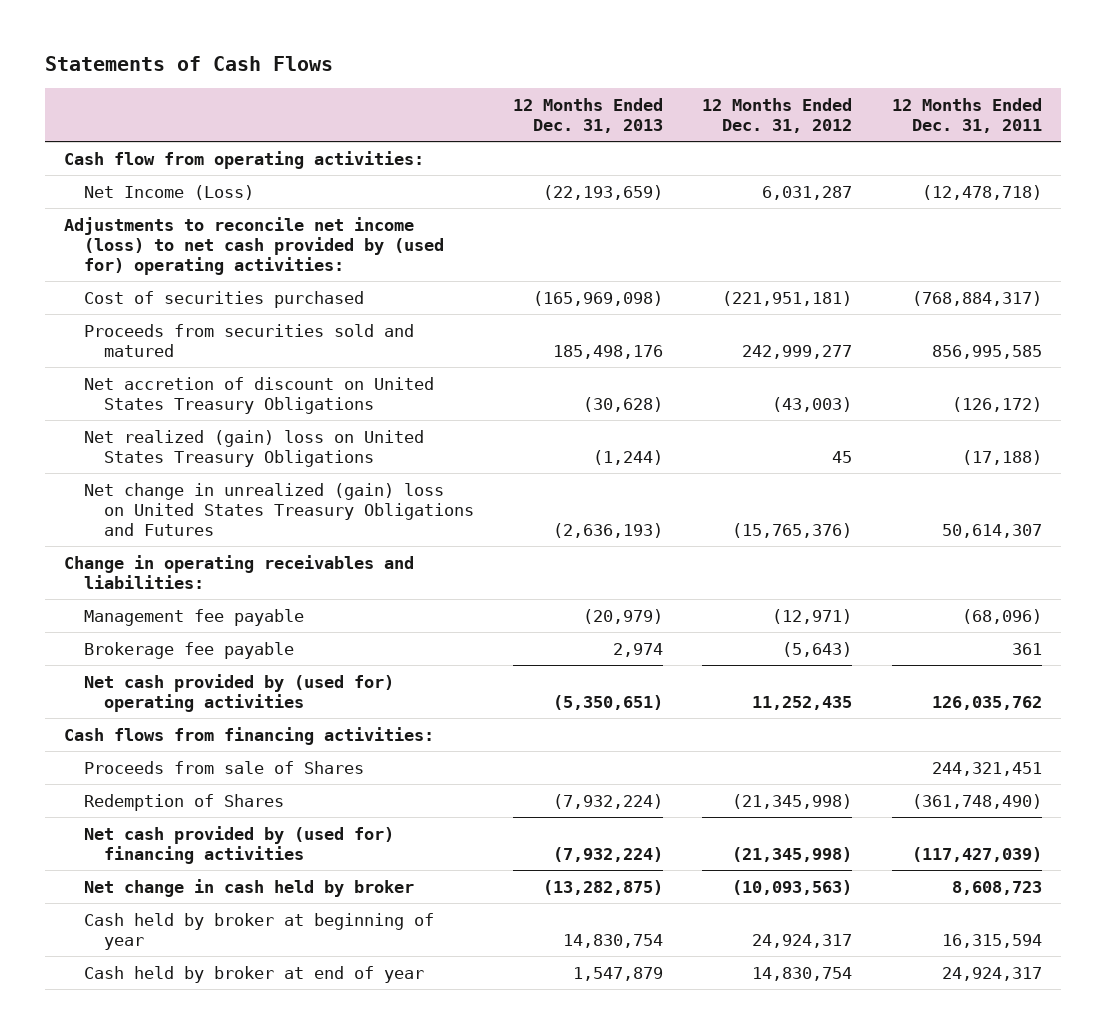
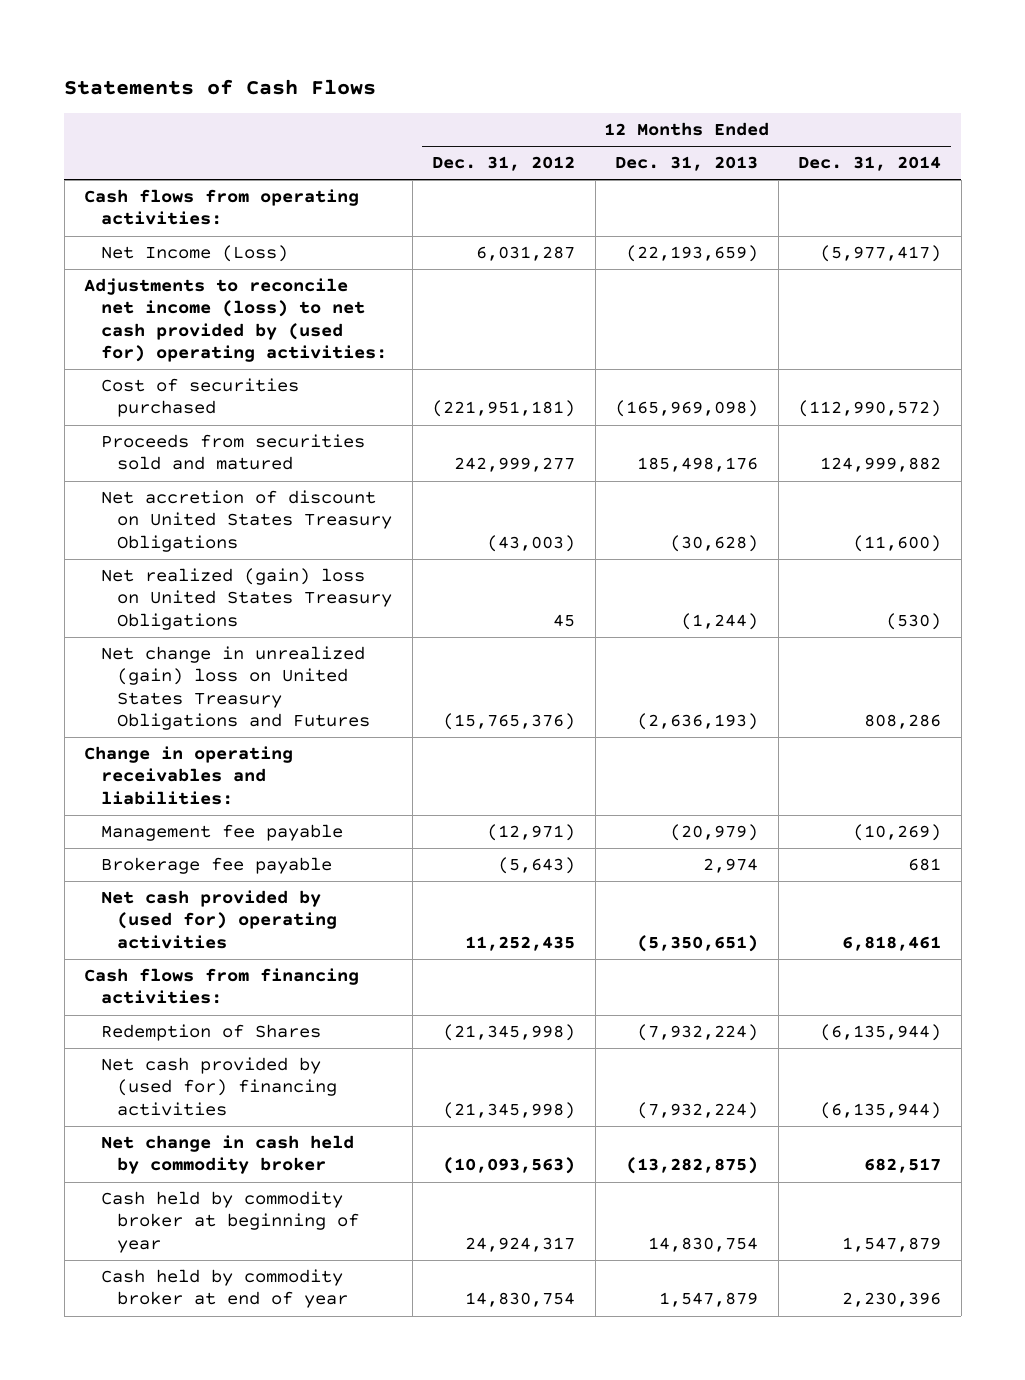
- | 12 Months Ended Dec. 31, 2013 | 12 Months Ended Dec. 31, 2012 | 12 Months Ended Dec. 31, 2011
+ | 12 Months Ended Dec. 31, 2012 | 12 Months Ended Dec. 31, 2013 | 12 Months Ended Dec. 31, 2014
- Cash flow from operating activities:
+ Cash flows from operating activities:
- Proceeds from sale of Shares | | | 244,321,451
- Net change in cash held by broker | (13,282,875) | (10,093,563) | 8,608,723
- Cash held by broker at beginning of year | 14,830,754 | 24,924,317 | 16,315,594
- Cash held by broker at end of year | 1,547,879 | 14,830,754 | 24,924,317
+ Net change in cash held by commodity broker | (10,093,563) | (13,282,875) | 682,517
+ Cash held by commodity broker at beginning of year | 24,924,317 | 14,830,754 | 1,547,879
+ Cash held by commodity broker at end of year | 14,830,754 | 1,547,879 | 2,230,396

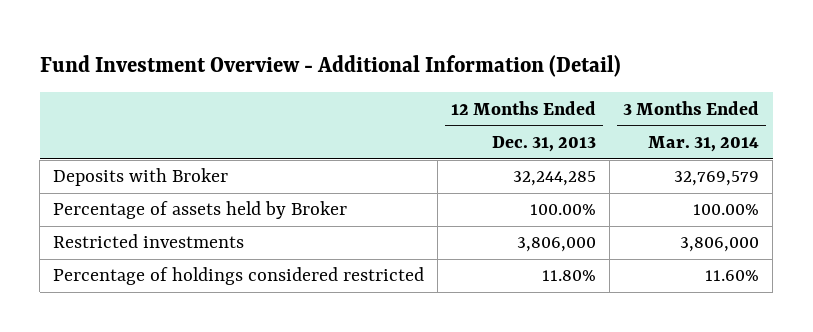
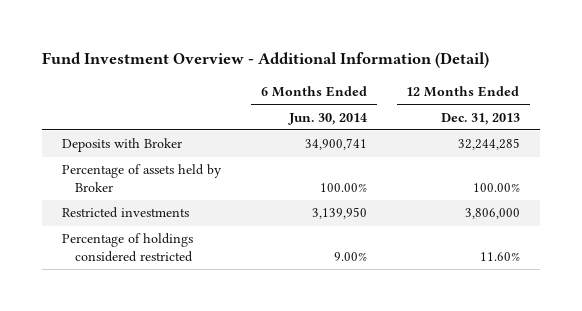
- | 12 Months Ended Dec. 31, 2013 | 3 Months Ended Mar. 31, 2014
+ | 6 Months Ended Jun. 30, 2014 | 12 Months Ended Dec. 31, 2013
- Percentage of holdings considered restricted | 11.80% | 11.60%
+ Percentage of holdings considered restricted | 9.00% | 11.60%

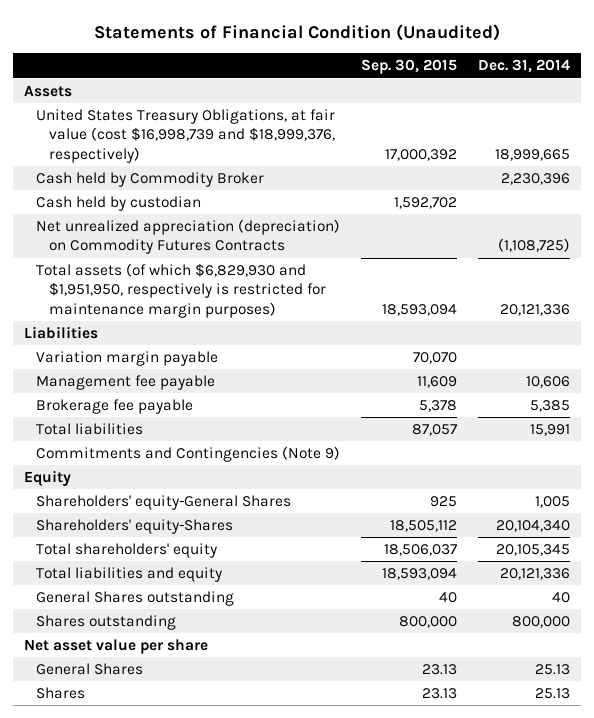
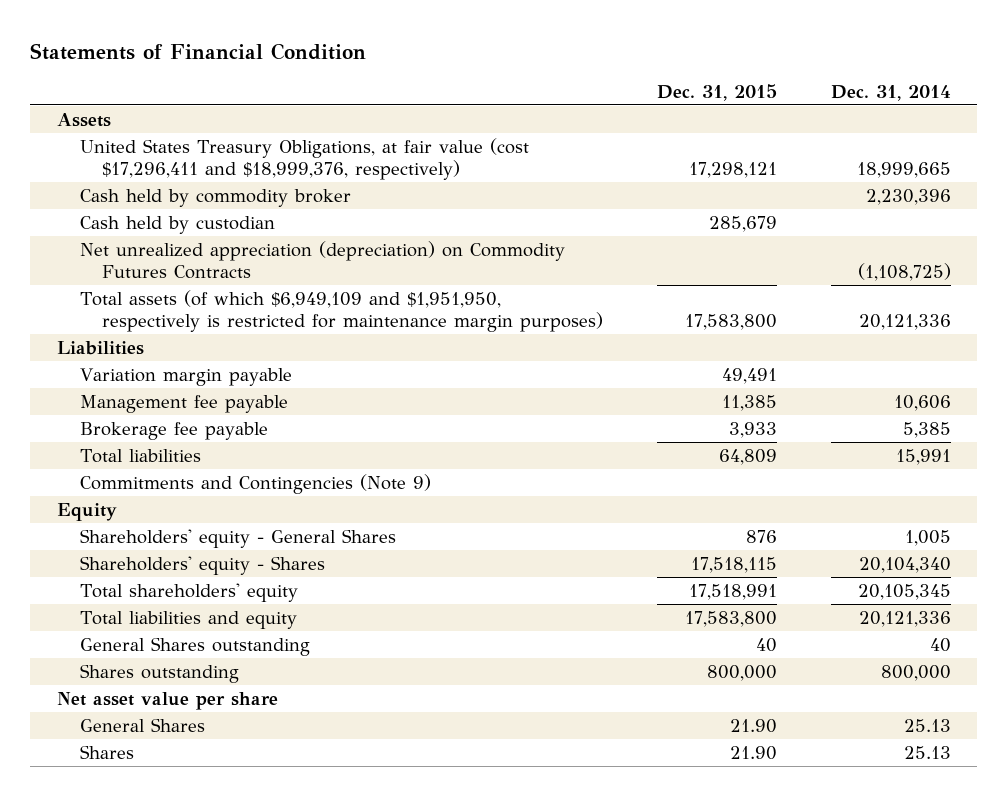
- Statements of Financial Condition (Unaudited)
+ Statements of Financial Condition
- | Sep. 30, 2015 | Dec. 31, 2014
+ | Dec. 31, 2015 | Dec. 31, 2014
- United States Treasury Obligations, at fair value (cost $16,998,739 and $18,999,376, respectively) | 17,000,392 | 18,999,665
- Cash held by Commodity Broker | | 2,230,396
+ United States Treasury Obligations, at fair value (cost $17,296,411 and $18,999,376, respectively) | 17,298,121 | 18,999,665
+ Cash held by commodity broker | | 2,230,396
- Total assets (of which $6,829,930 and $1,951,950, respectively is restricted for maintenance margin purposes) | 18,593,094 | 20,121,336
+ Total assets (of which $6,949,109 and $1,951,950, respectively is restricted for maintenance margin purposes) | 17,583,800 | 20,121,336
- Shareholders' equity-General Shares | 925 | 1,005
- Shareholders' equity-Shares | 18,505,112 | 20,104,340
+ Shareholders' equity - General Shares | 876 | 1,005
+ Shareholders' equity - Shares | 17,518,115 | 20,104,340

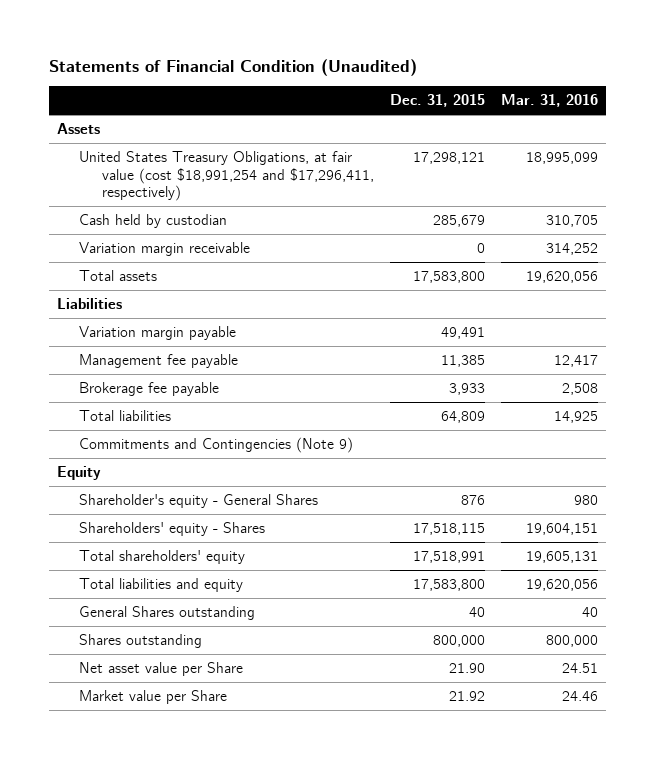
- Statements of Financial Condition
+ Statements of Financial Condition (Unaudited)
- | Dec. 31, 2015 | Dec. 31, 2014
+ | Dec. 31, 2015 | Mar. 31, 2016
- United States Treasury Obligations, at fair value (cost $17,296,411 and $18,999,376, respectively) | 17,298,121 | 18,999,665
- Cash held by commodity broker | | 2,230,396
+ United States Treasury Obligations, at fair value (cost $18,991,254 and $17,296,411, respectively) | 17,298,121 | 18,995,099
- Net unrealized appreciation (depreciation) on Commodity Futures Contracts | | (1,108,725)
- Total assets (of which $6,949,109 and $1,951,950, respectively is restricted for maintenance margin purposes) | 17,583,800 | 20,121,336
+ Variation margin receivable | 0 | 314,252
+ Total assets | 17,583,800 | 19,620,056
- Shareholders' equity - General Shares | 876 | 1,005
+ Shareholder's equity - General Shares | 876 | 980
- Net asset value per share
- General Shares | 21.90 | 25.13
- Shares | 21.90 | 25.13
+ Net asset value per Share | 21.90 | 24.51
+ Market value per Share | 21.92 | 24.46

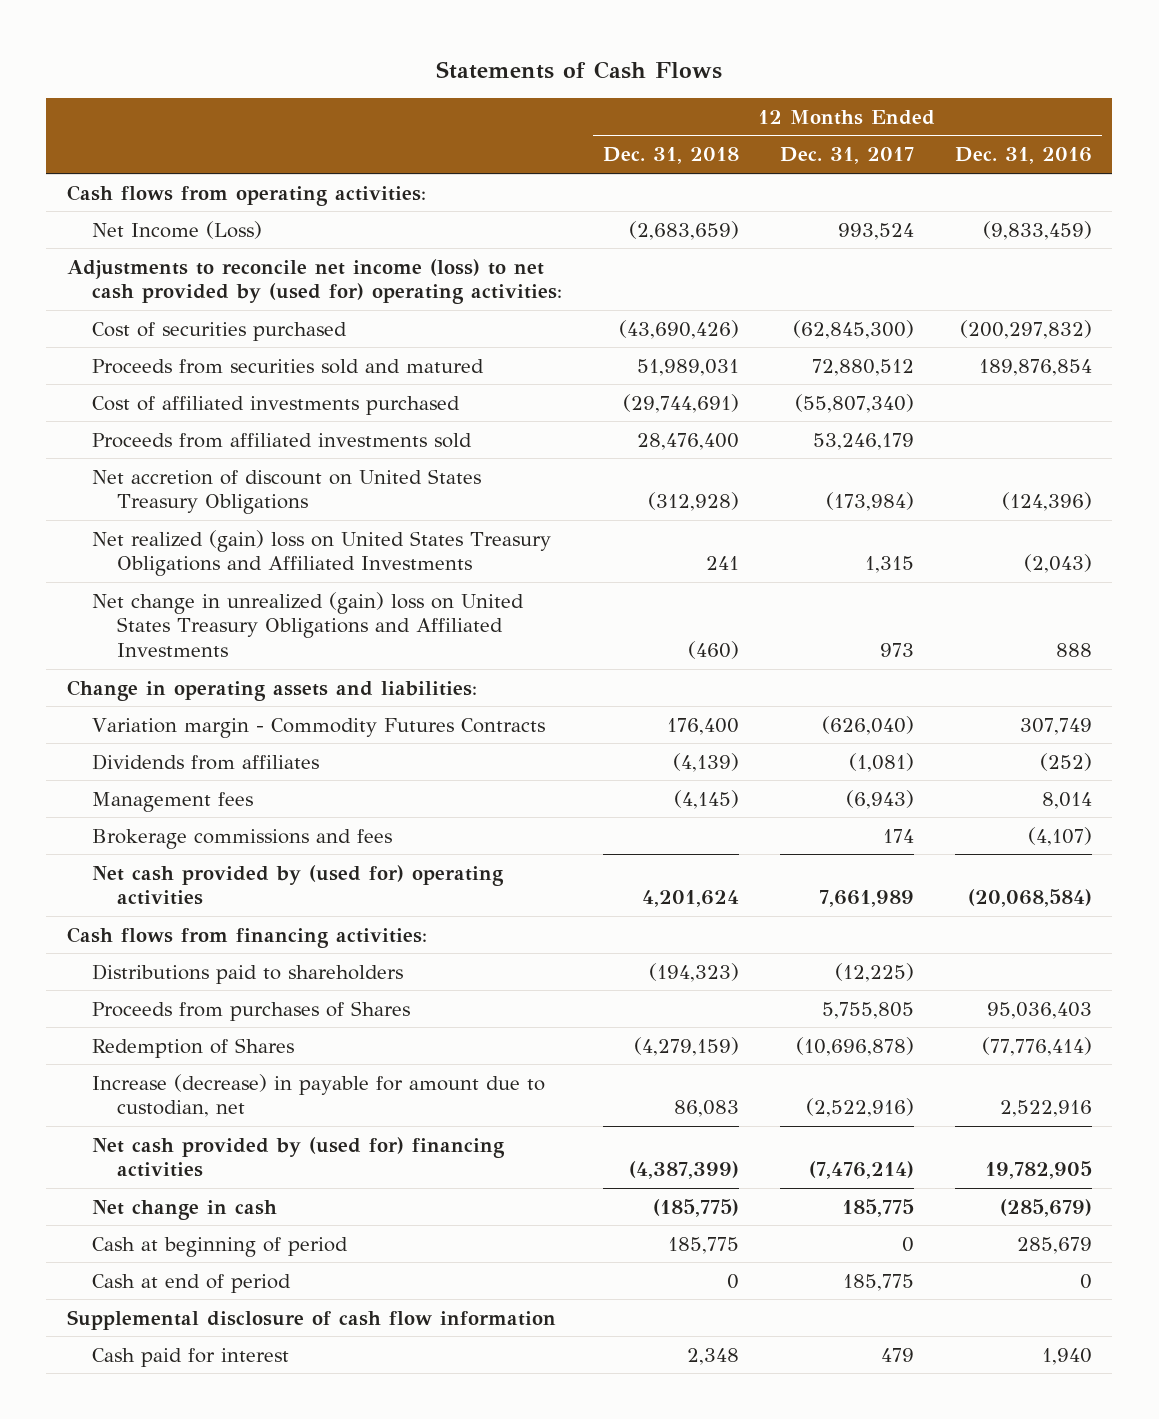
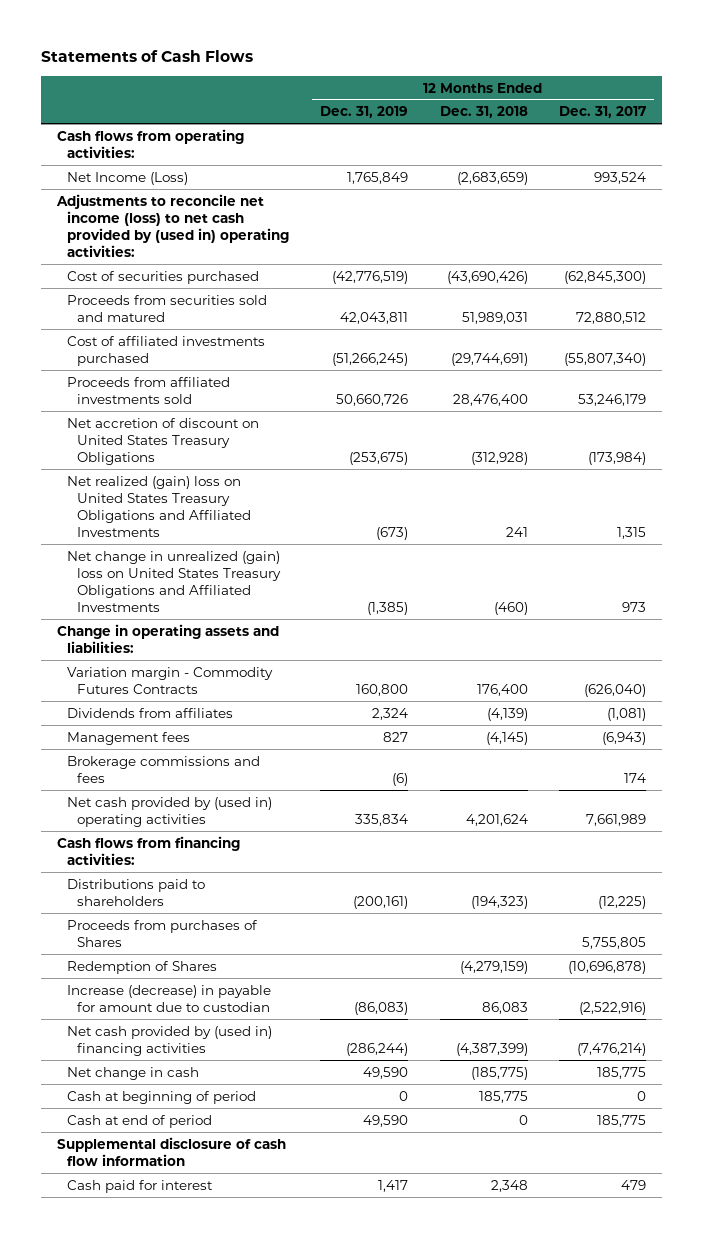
- | 12 Months Ended Dec. 31, 2018 | 12 Months Ended Dec. 31, 2017 | 12 Months Ended Dec. 31, 2016
+ | 12 Months Ended Dec. 31, 2019 | 12 Months Ended Dec. 31, 2018 | 12 Months Ended Dec. 31, 2017
- Adjustments to reconcile net income (loss) to net cash provided by (used for) operating activities:
+ Adjustments to reconcile net income (loss) to net cash provided by (used in) operating activities:
- Net cash provided by (used for) operating activities | 4,201,624 | 7,661,989 | (20,068,584)
+ Net cash provided by (used in) operating activities | 335,834 | 4,201,624 | 7,661,989
- Increase (decrease) in payable for amount due to custodian, net | 86,083 | (2,522,916) | 2,522,916
- Net cash provided by (used for) financing activities | (4,387,399) | (7,476,214) | 19,782,905
+ Increase (decrease) in payable for amount due to custodian | (86,083) | 86,083 | (2,522,916)
+ Net cash provided by (used in) financing activities | (286,244) | (4,387,399) | (7,476,214)

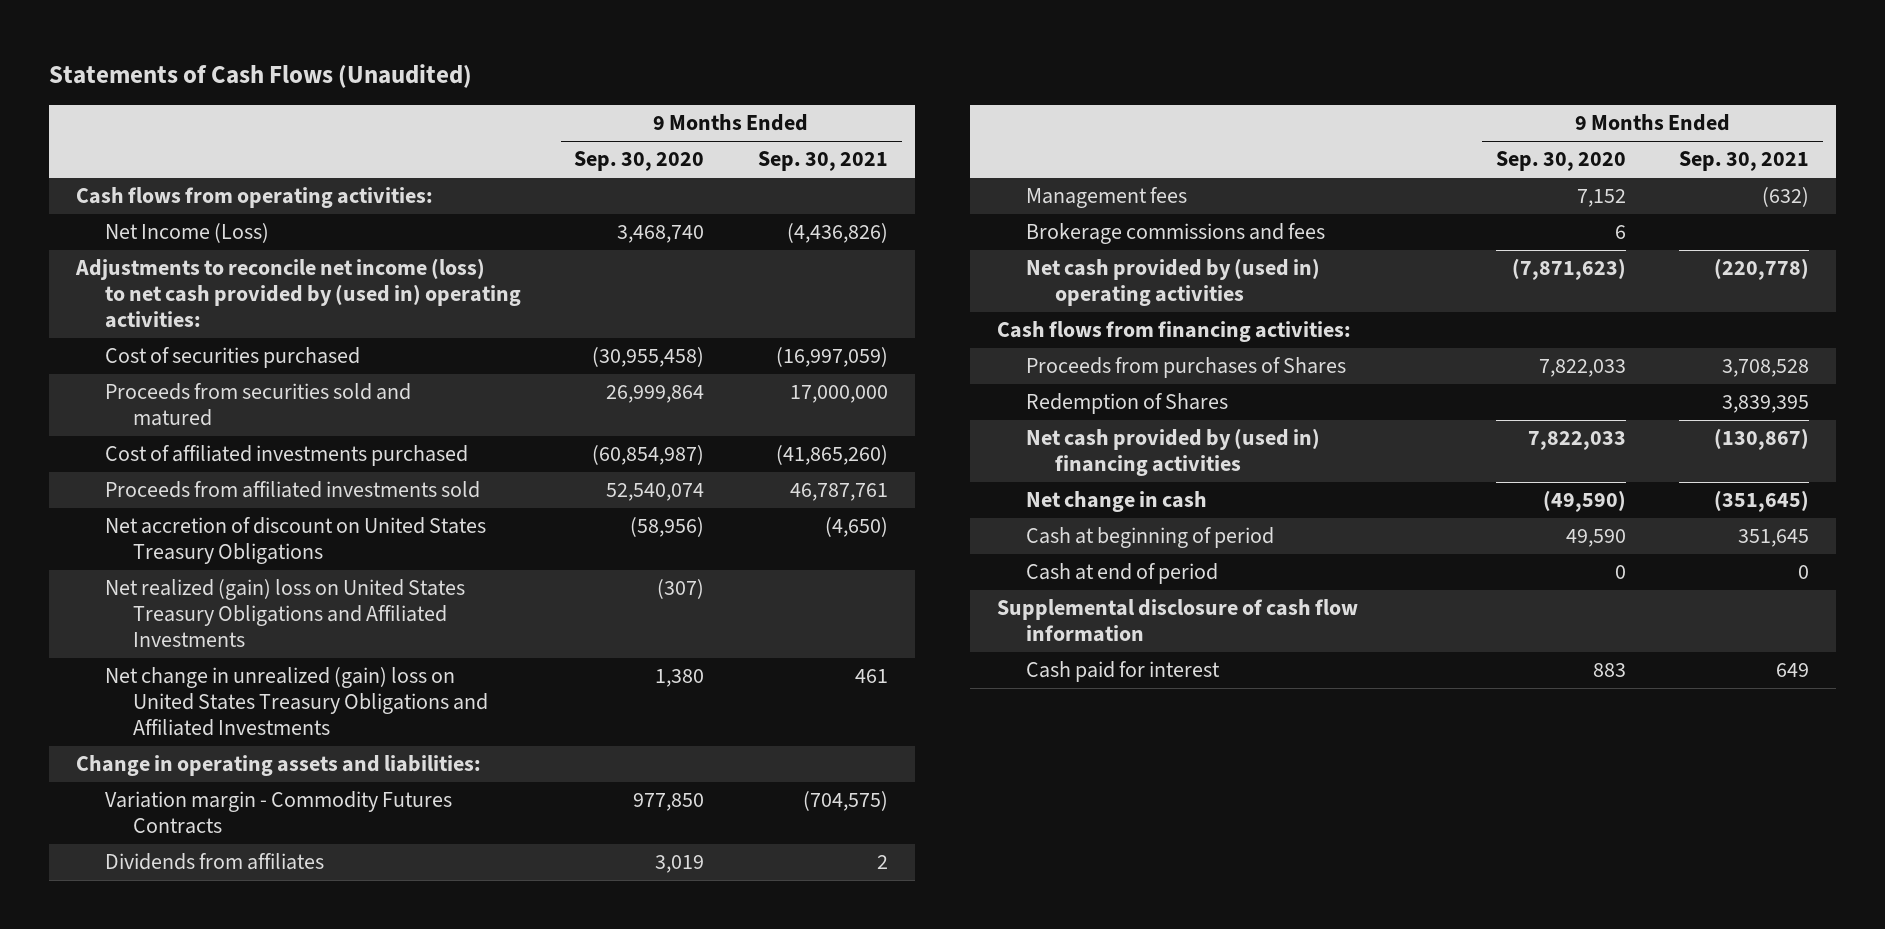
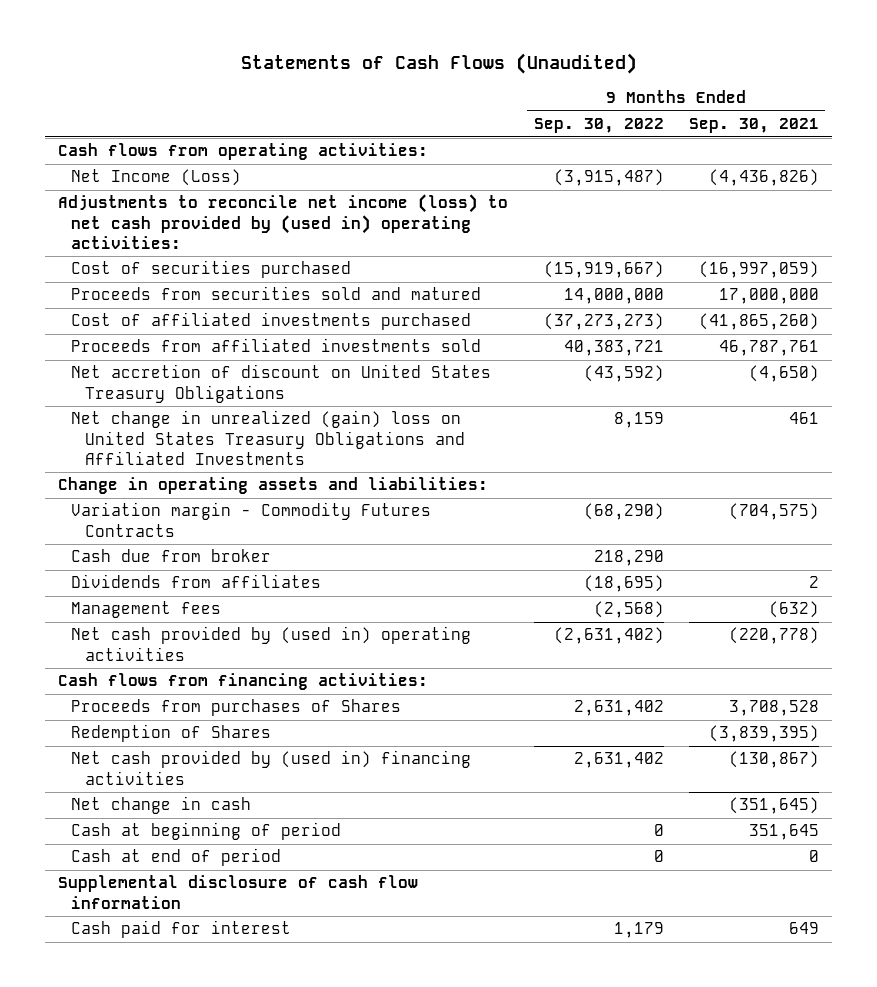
- | 9 Months Ended Sep. 30, 2020 | 9 Months Ended Sep. 30, 2021
+ | 9 Months Ended Sep. 30, 2022 | 9 Months Ended Sep. 30, 2021
- Net realized (gain) loss on United States Treasury Obligations and Affiliated Investments | (307) |
+ Cash due from broker | 218,290 |
- Brokerage commissions and fees | 6 |
- Redemption of Shares | | 3,839,395
+ Redemption of Shares | | (3,839,395)

